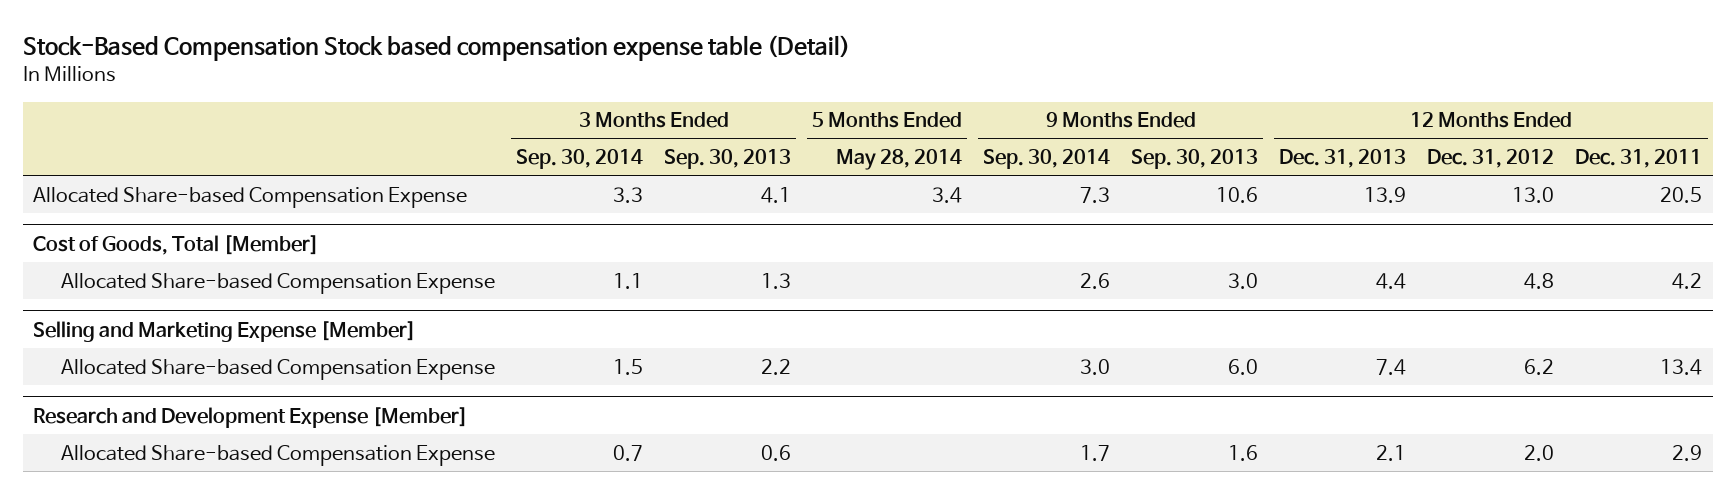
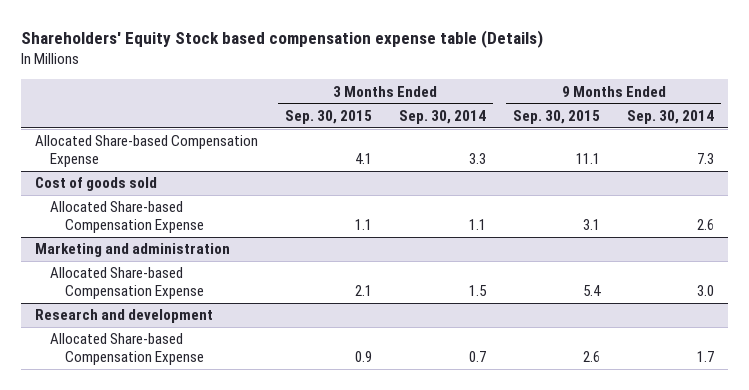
- Stock-Based Compensation Stock based compensation expense table (Detail)
+ Shareholders' Equity Stock based compensation expense table (Details)
- | 3 Months Ended Sep. 30, 2014 | 3 Months Ended Sep. 30, 2013 | 5 Months Ended May 28, 2014 | 9 Months Ended Sep. 30, 2014 | 9 Months Ended Sep. 30, 2013 | 12 Months Ended Dec. 31, 2013 | 12 Months Ended Dec. 31, 2012 | 12 Months Ended Dec. 31, 2011
+ | 3 Months Ended Sep. 30, 2015 | 3 Months Ended Sep. 30, 2014 | 9 Months Ended Sep. 30, 2015 | 9 Months Ended Sep. 30, 2014
- Cost of Goods, Total [Member]
+ Cost of goods sold
- Selling and Marketing Expense [Member]
+ Marketing and administration
- Research and Development Expense [Member]
+ Research and development

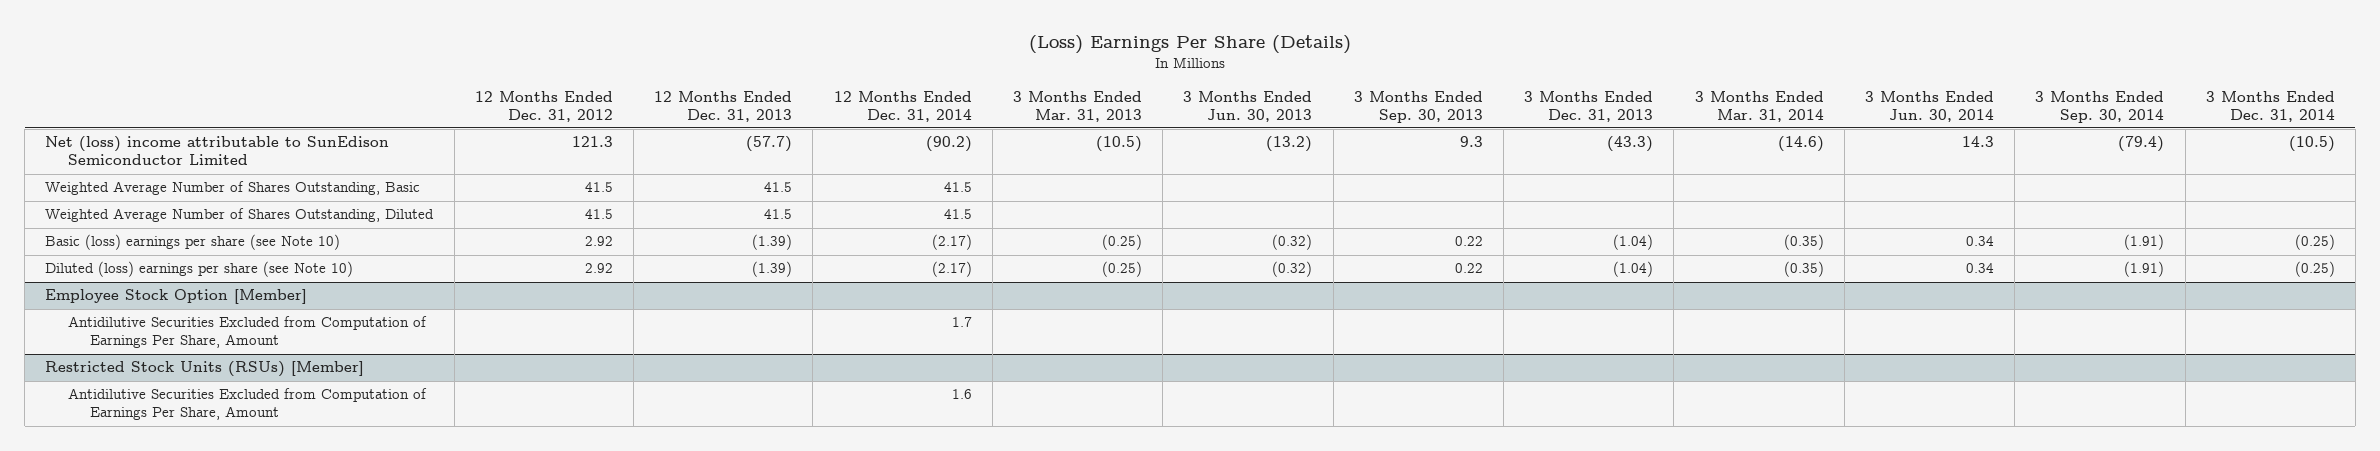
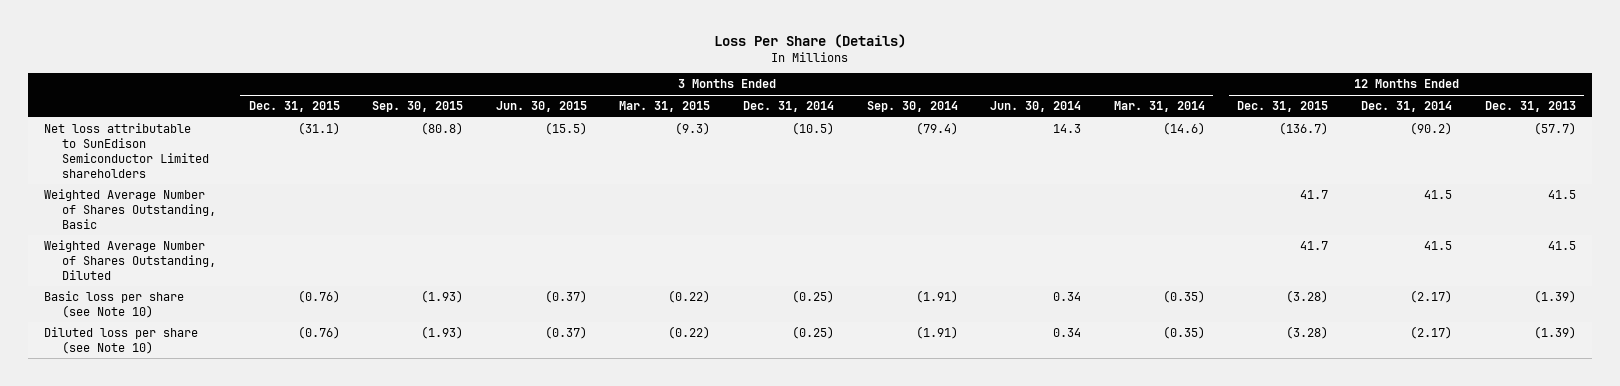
- (Loss) Earnings Per Share (Details)
+ Loss Per Share (Details)
- | 12 Months Ended Dec. 31, 2012 | 12 Months Ended Dec. 31, 2013 | 12 Months Ended Dec. 31, 2014 | 3 Months Ended Mar. 31, 2013 | 3 Months Ended Jun. 30, 2013 | 3 Months Ended Sep. 30, 2013 | 3 Months Ended Dec. 31, 2013 | 3 Months Ended Mar. 31, 2014 | 3 Months Ended Jun. 30, 2014 | 3 Months Ended Sep. 30, 2014 | 3 Months Ended Dec. 31, 2014
+ | 3 Months Ended Dec. 31, 2015 | 3 Months Ended Sep. 30, 2015 | 3 Months Ended Jun. 30, 2015 | 3 Months Ended Mar. 31, 2015 | 3 Months Ended Dec. 31, 2014 | 3 Months Ended Sep. 30, 2014 | 3 Months Ended Jun. 30, 2014 | 3 Months Ended Mar. 31, 2014 | 12 Months Ended Dec. 31, 2015 | 12 Months Ended Dec. 31, 2014 | 12 Months Ended Dec. 31, 2013
- Net (loss) income attributable to SunEdison Semiconductor Limited | 121.3 | (57.7) | (90.2) | (10.5) | (13.2) | 9.3 | (43.3) | (14.6) | 14.3 | (79.4) | (10.5)
+ Net loss attributable to SunEdison Semiconductor Limited shareholders | (31.1) | (80.8) | (15.5) | (9.3) | (10.5) | (79.4) | 14.3 | (14.6) | (136.7) | (90.2) | (57.7)
- Basic (loss) earnings per share (see Note 10) | 2.92 | (1.39) | (2.17) | (0.25) | (0.32) | 0.22 | (1.04) | (0.35) | 0.34 | (1.91) | (0.25)
- Diluted (loss) earnings per share (see Note 10) | 2.92 | (1.39) | (2.17) | (0.25) | (0.32) | 0.22 | (1.04) | (0.35) | 0.34 | (1.91) | (0.25)
- Employee Stock Option [Member]
- Antidilutive Securities Excluded from Computation of Earnings Per Share, Amount | | | 1.7 | | | | | | | |
- Restricted Stock Units (RSUs) [Member]
- Antidilutive Securities Excluded from Computation of Earnings Per Share, Amount | | | 1.6 | | | | | | | |
+ Basic loss per share (see Note 10) | (0.76) | (1.93) | (0.37) | (0.22) | (0.25) | (1.91) | 0.34 | (0.35) | (3.28) | (2.17) | (1.39)
+ Diluted loss per share (see Note 10) | (0.76) | (1.93) | (0.37) | (0.22) | (0.25) | (1.91) | 0.34 | (0.35) | (3.28) | (2.17) | (1.39)

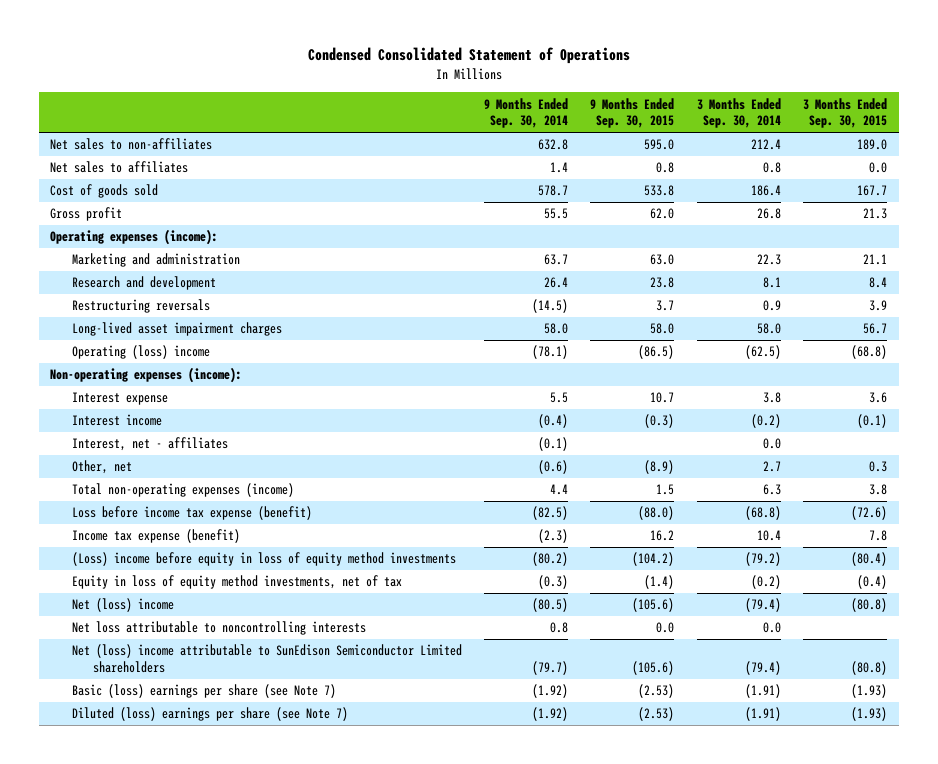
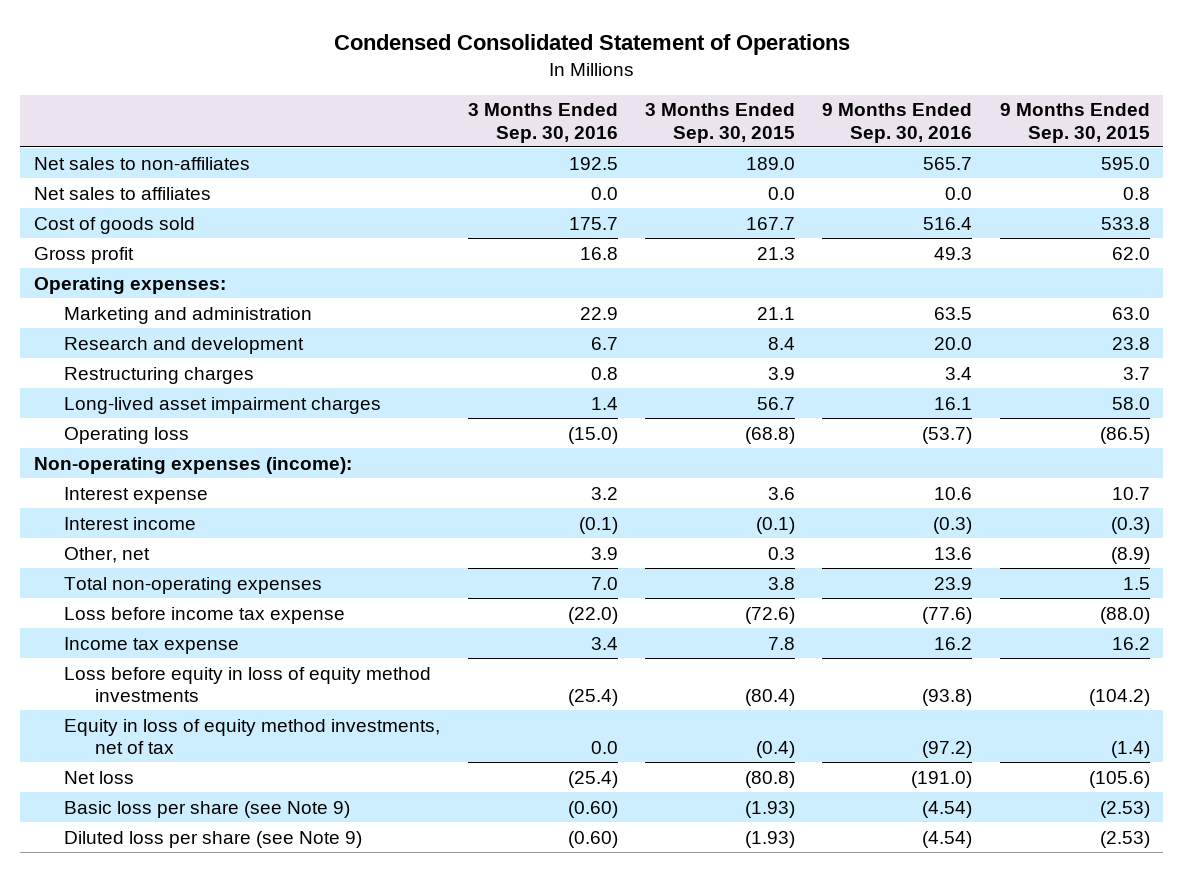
- | 9 Months Ended Sep. 30, 2014 | 9 Months Ended Sep. 30, 2015 | 3 Months Ended Sep. 30, 2014 | 3 Months Ended Sep. 30, 2015
+ | 3 Months Ended Sep. 30, 2016 | 3 Months Ended Sep. 30, 2015 | 9 Months Ended Sep. 30, 2016 | 9 Months Ended Sep. 30, 2015
- Operating expenses (income):
+ Operating expenses:
- Restructuring reversals | (14.5) | 3.7 | 0.9 | 3.9
+ Restructuring charges | 0.8 | 3.9 | 3.4 | 3.7
- Operating (loss) income | (78.1) | (86.5) | (62.5) | (68.8)
+ Operating loss | (15.0) | (68.8) | (53.7) | (86.5)
- Interest, net - affiliates | (0.1) | | 0.0 |
- Total non-operating expenses (income) | 4.4 | 1.5 | 6.3 | 3.8
- Loss before income tax expense (benefit) | (82.5) | (88.0) | (68.8) | (72.6)
- Income tax expense (benefit) | (2.3) | 16.2 | 10.4 | 7.8
- (Loss) income before equity in loss of equity method investments | (80.2) | (104.2) | (79.2) | (80.4)
+ Total non-operating expenses | 7.0 | 3.8 | 23.9 | 1.5
+ Loss before income tax expense | (22.0) | (72.6) | (77.6) | (88.0)
+ Income tax expense | 3.4 | 7.8 | 16.2 | 16.2
+ Loss before equity in loss of equity method investments | (25.4) | (80.4) | (93.8) | (104.2)
- Net (loss) income | (80.5) | (105.6) | (79.4) | (80.8)
- Net loss attributable to noncontrolling interests | 0.8 | 0.0 | 0.0 |
- Net (loss) income attributable to SunEdison Semiconductor Limited shareholders | (79.7) | (105.6) | (79.4) | (80.8)
- Basic (loss) earnings per share (see Note 7) | (1.92) | (2.53) | (1.91) | (1.93)
- Diluted (loss) earnings per share (see Note 7) | (1.92) | (2.53) | (1.91) | (1.93)
+ Net loss | (25.4) | (80.8) | (191.0) | (105.6)
+ Basic loss per share (see Note 9) | (0.60) | (1.93) | (4.54) | (2.53)
+ Diluted loss per share (see Note 9) | (0.60) | (1.93) | (4.54) | (2.53)

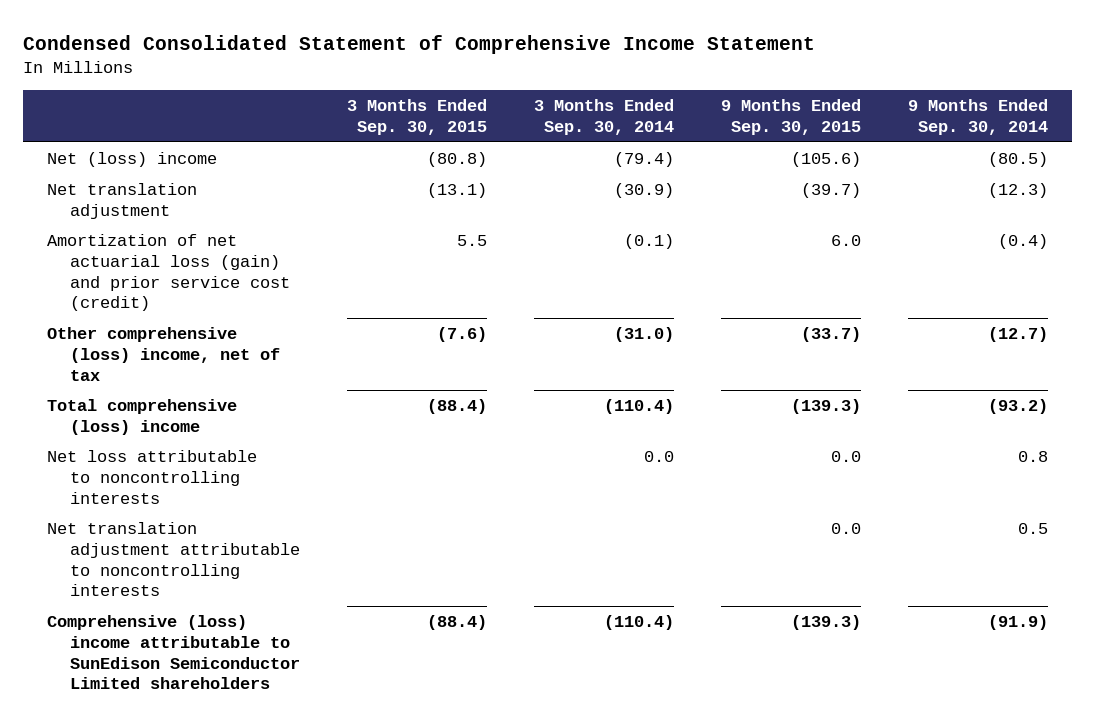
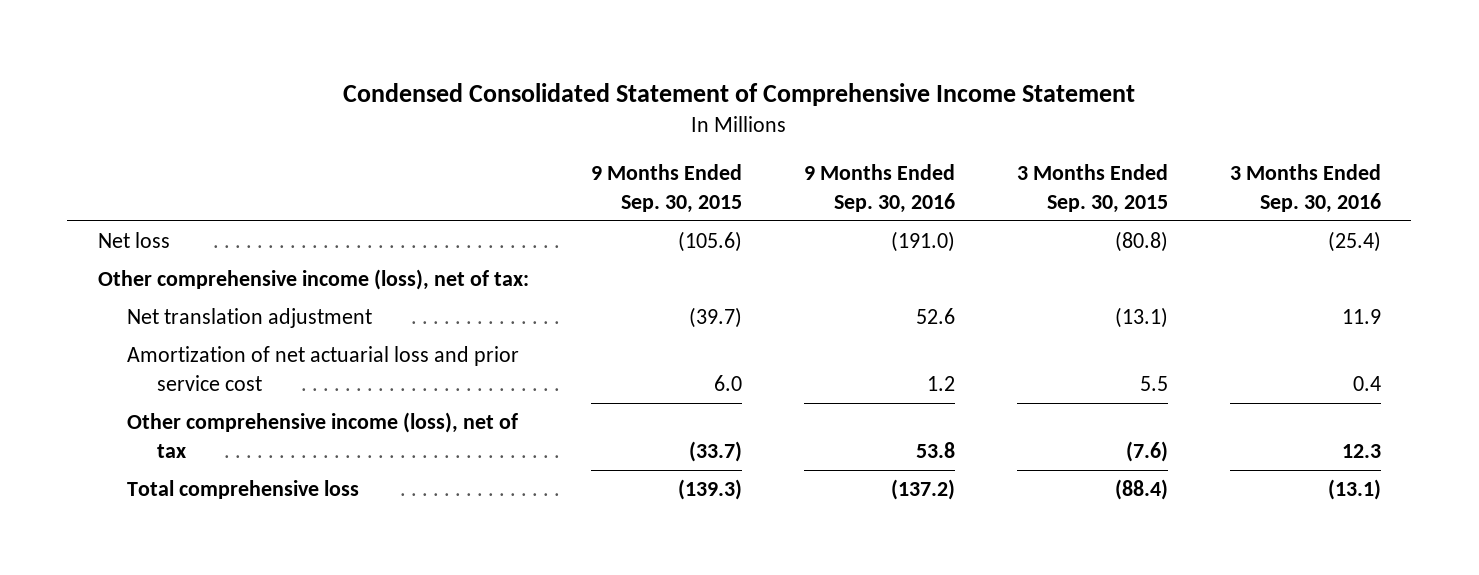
- | 3 Months Ended Sep. 30, 2015 | 3 Months Ended Sep. 30, 2014 | 9 Months Ended Sep. 30, 2015 | 9 Months Ended Sep. 30, 2014
+ | 9 Months Ended Sep. 30, 2015 | 9 Months Ended Sep. 30, 2016 | 3 Months Ended Sep. 30, 2015 | 3 Months Ended Sep. 30, 2016
- Net (loss) income | (80.8) | (79.4) | (105.6) | (80.5)
+ Net loss | (105.6) | (191.0) | (80.8) | (25.4)
+ Other comprehensive income (loss), net of tax:
- Amortization of net actuarial loss (gain) and prior service cost (credit) | 5.5 | (0.1) | 6.0 | (0.4)
- Other comprehensive (loss) income, net of tax | (7.6) | (31.0) | (33.7) | (12.7)
- Total comprehensive (loss) income | (88.4) | (110.4) | (139.3) | (93.2)
- Net loss attributable to noncontrolling interests | | 0.0 | 0.0 | 0.8
- Net translation adjustment attributable to noncontrolling interests | | | 0.0 | 0.5
- Comprehensive (loss) income attributable to SunEdison Semiconductor Limited shareholders | (88.4) | (110.4) | (139.3) | (91.9)
+ Amortization of net actuarial loss and prior service cost | 6.0 | 1.2 | 5.5 | 0.4
+ Other comprehensive income (loss), net of tax | (33.7) | 53.8 | (7.6) | 12.3
+ Total comprehensive loss | (139.3) | (137.2) | (88.4) | (13.1)

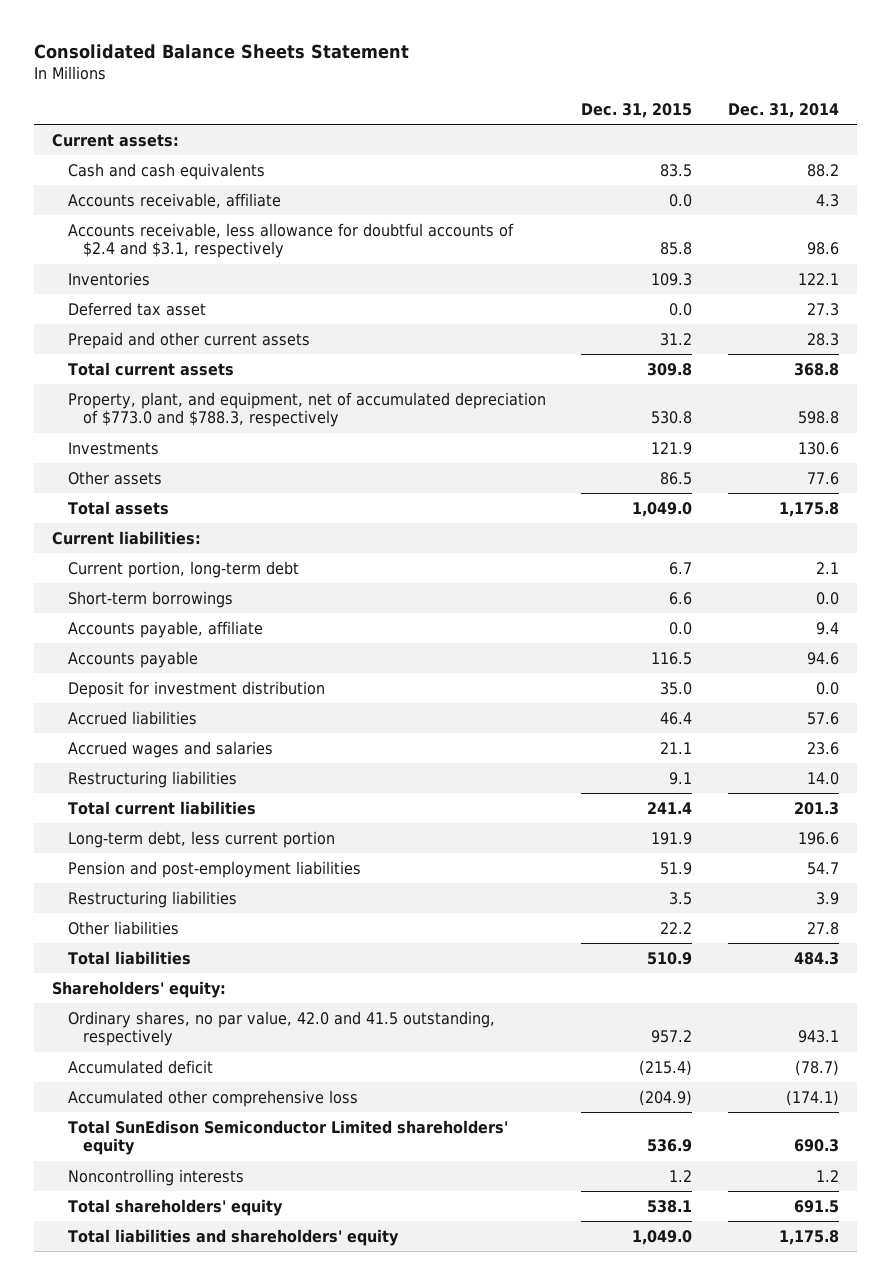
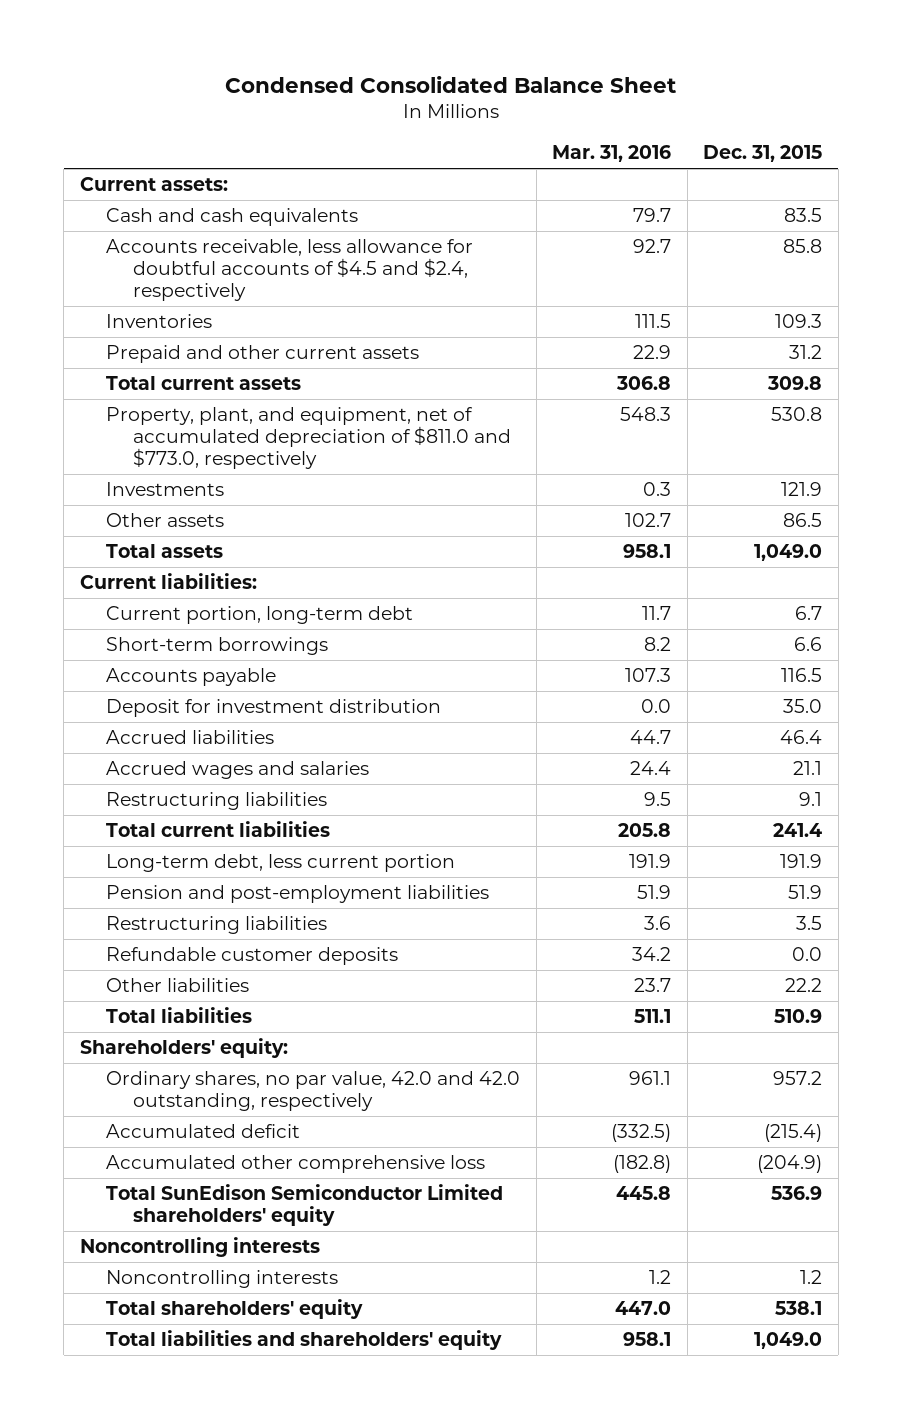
- Consolidated Balance Sheets Statement
+ Condensed Consolidated Balance Sheet
- | Dec. 31, 2015 | Dec. 31, 2014
+ | Mar. 31, 2016 | Dec. 31, 2015
- Accounts receivable, affiliate | 0.0 | 4.3
- Accounts receivable, less allowance for doubtful accounts of $2.4 and $3.1, respectively | 85.8 | 98.6
+ Accounts receivable, less allowance for doubtful accounts of $4.5 and $2.4, respectively | 92.7 | 85.8
- Deferred tax asset | 0.0 | 27.3
- Property, plant, and equipment, net of accumulated depreciation of $773.0 and $788.3, respectively | 530.8 | 598.8
+ Property, plant, and equipment, net of accumulated depreciation of $811.0 and $773.0, respectively | 548.3 | 530.8
- Accounts payable, affiliate | 0.0 | 9.4
+ Refundable customer deposits | 34.2 | 0.0
- Ordinary shares, no par value, 42.0 and 41.5 outstanding, respectively | 957.2 | 943.1
+ Ordinary shares, no par value, 42.0 and 42.0 outstanding, respectively | 961.1 | 957.2
+ Noncontrolling interests

